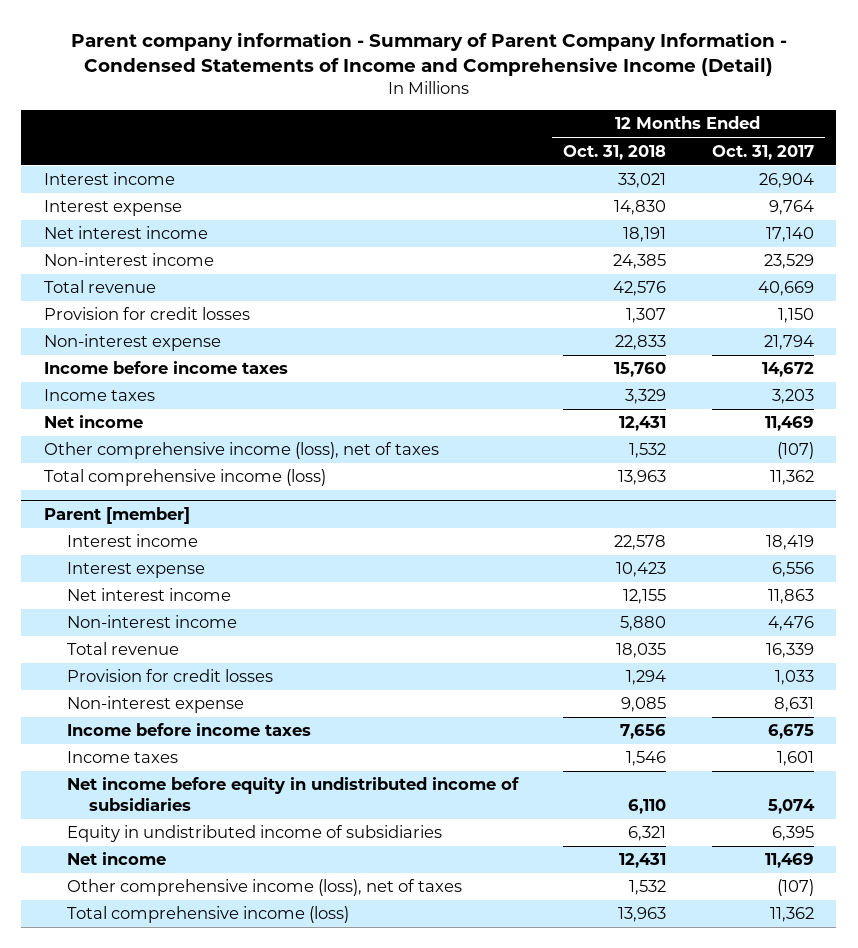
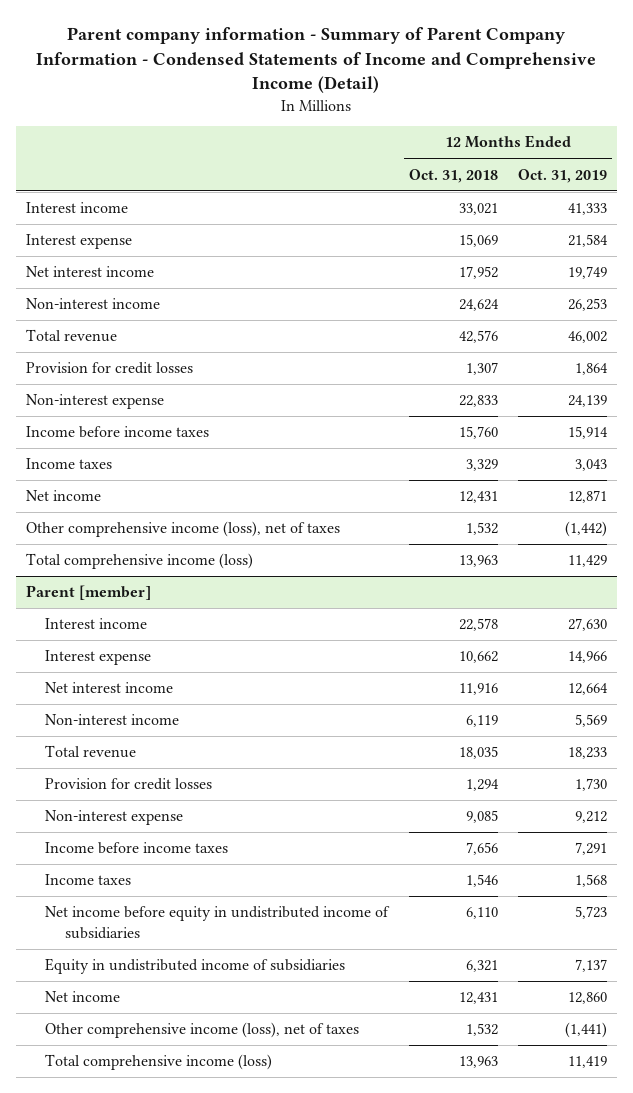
- | 12 Months Ended Oct. 31, 2018 | 12 Months Ended Oct. 31, 2017
+ | 12 Months Ended Oct. 31, 2018 | 12 Months Ended Oct. 31, 2019
- Interest expense | 14,830 | 9,764
- Net interest income | 18,191 | 17,140
- Non-interest income | 24,385 | 23,529
+ Interest expense | 15,069 | 21,584
+ Net interest income | 17,952 | 19,749
+ Non-interest income | 24,624 | 26,253
@ Parent [member]
- Interest expense | 10,423 | 6,556
- Net interest income | 12,155 | 11,863
- Non-interest income | 5,880 | 4,476
+ Interest expense | 10,662 | 14,966
+ Net interest income | 11,916 | 12,664
+ Non-interest income | 6,119 | 5,569

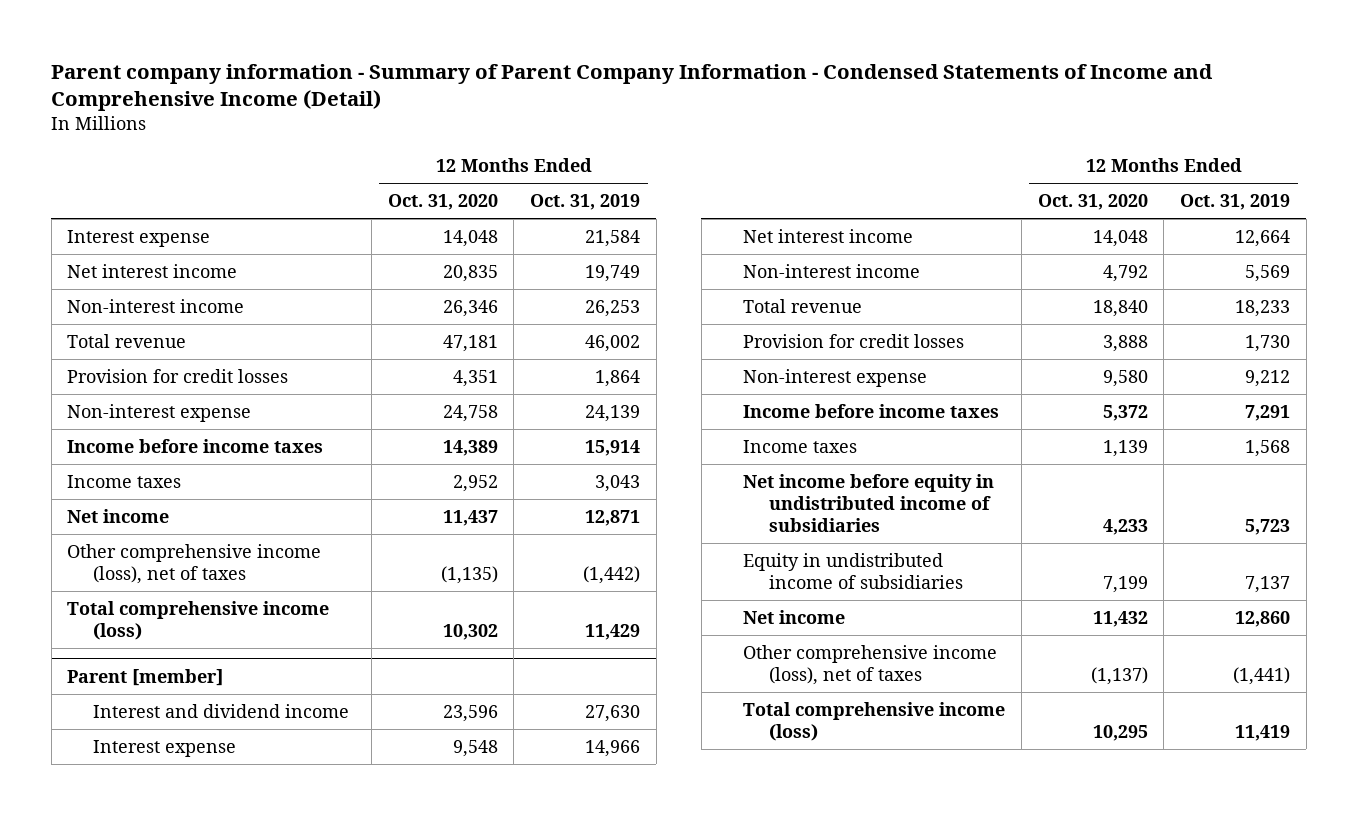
- | 12 Months Ended Oct. 31, 2018 | 12 Months Ended Oct. 31, 2019
+ | 12 Months Ended Oct. 31, 2020 | 12 Months Ended Oct. 31, 2019
- Interest income | 33,021 | 41,333
@ Parent [member]
- Interest income | 22,578 | 27,630
+ Interest and dividend income | 23,596 | 27,630

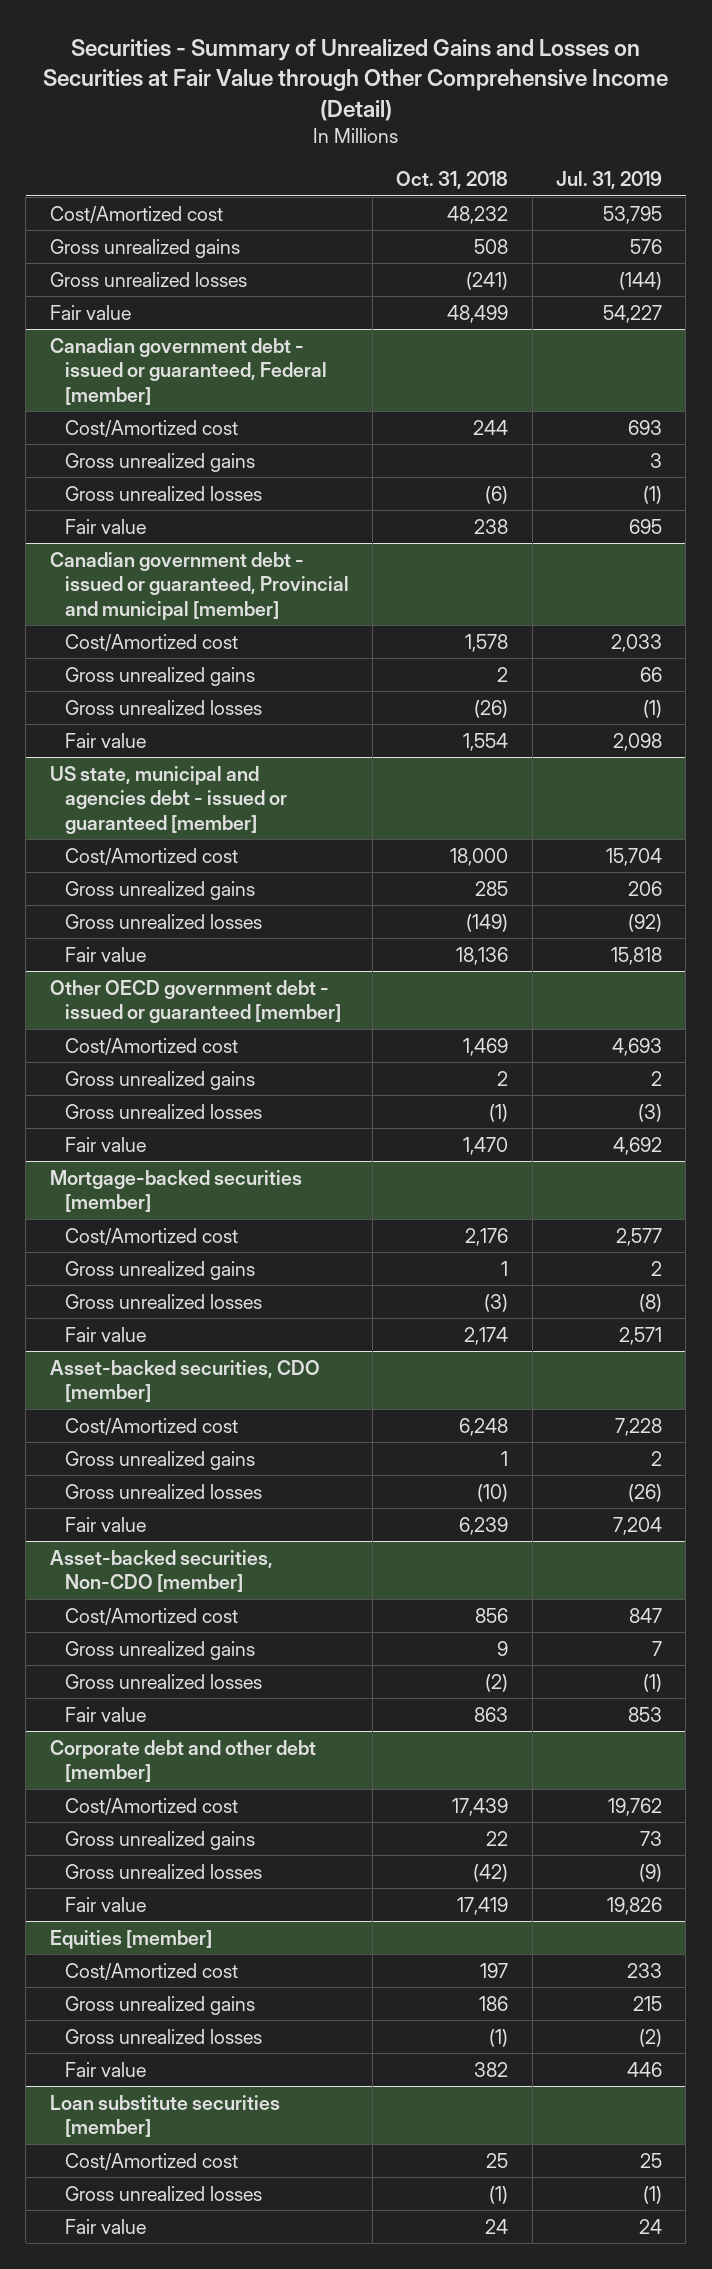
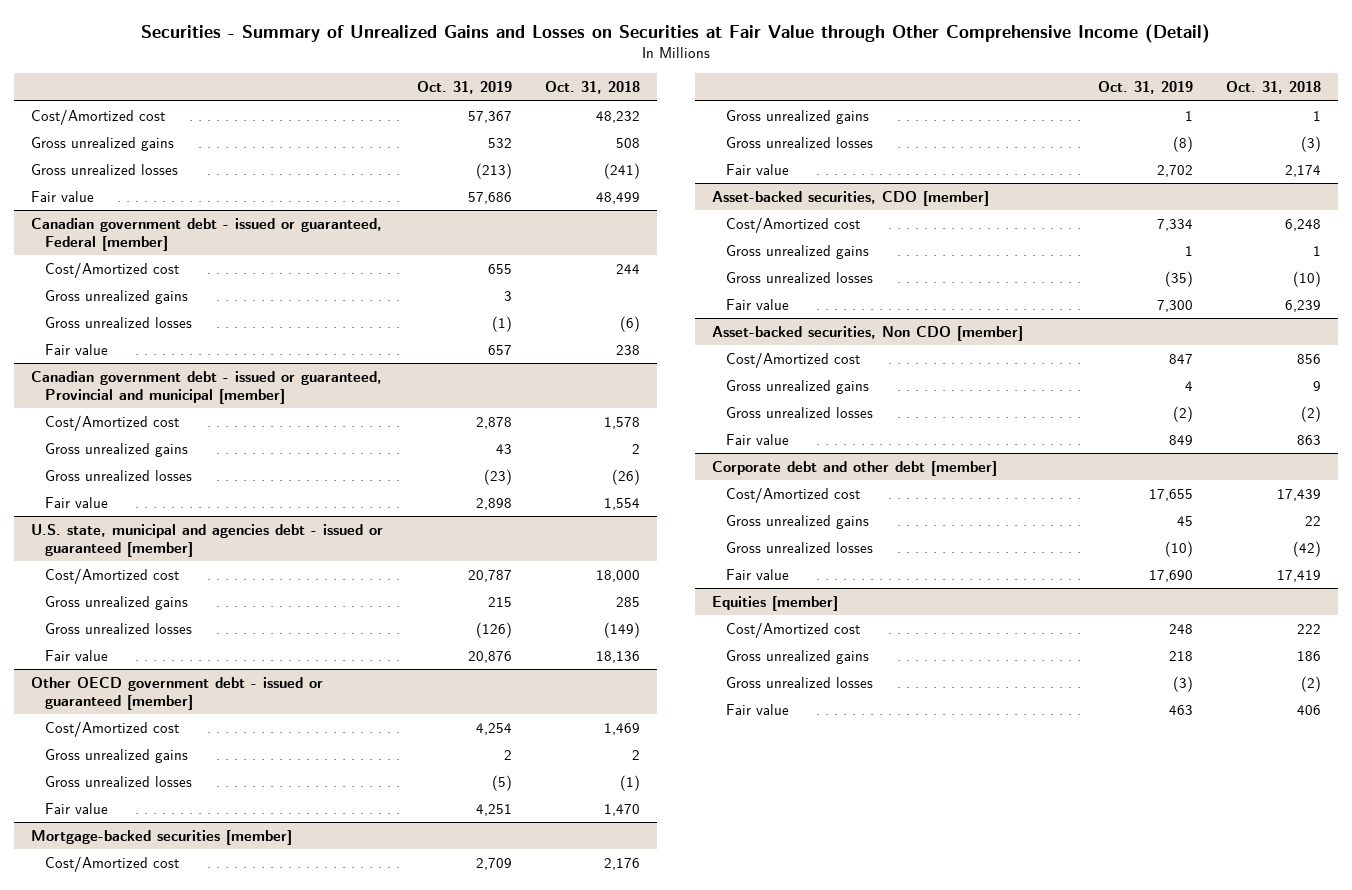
- | Oct. 31, 2018 | Jul. 31, 2019
+ | Oct. 31, 2019 | Oct. 31, 2018
- US state, municipal and agencies debt - issued or guaranteed [member]
+ U.S. state, municipal and agencies debt - issued or guaranteed [member]
- Asset-backed securities, Non-CDO [member]
+ Asset-backed securities, Non CDO [member]
@ Equities [member]
- Cost/Amortized cost | 197 | 233
+ Cost/Amortized cost | 248 | 222
- Gross unrealized losses | (1) | (2)
- Fair value | 382 | 446
- Loan substitute securities [member]
- Cost/Amortized cost | 25 | 25
- Gross unrealized losses | (1) | (1)
- Fair value | 24 | 24
@ Equities [member]
+ Gross unrealized losses | (3) | (2)
+ Fair value | 463 | 406

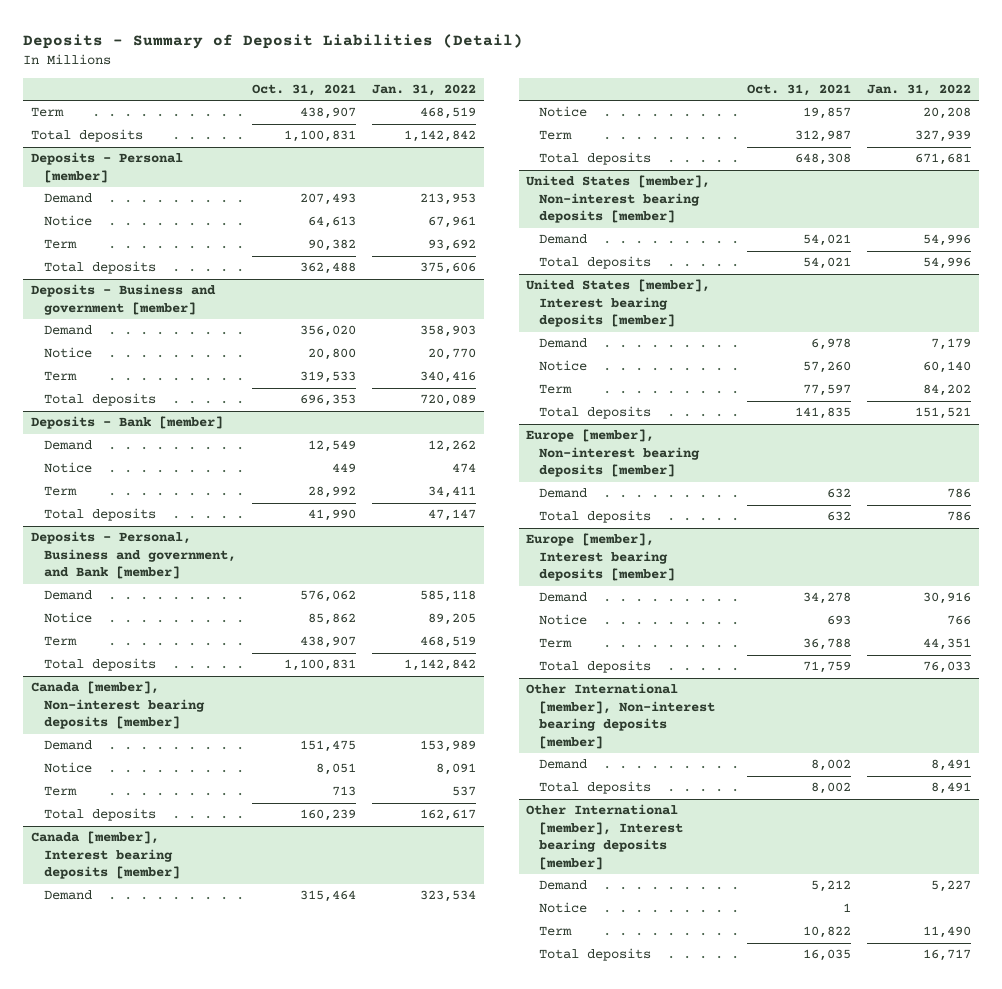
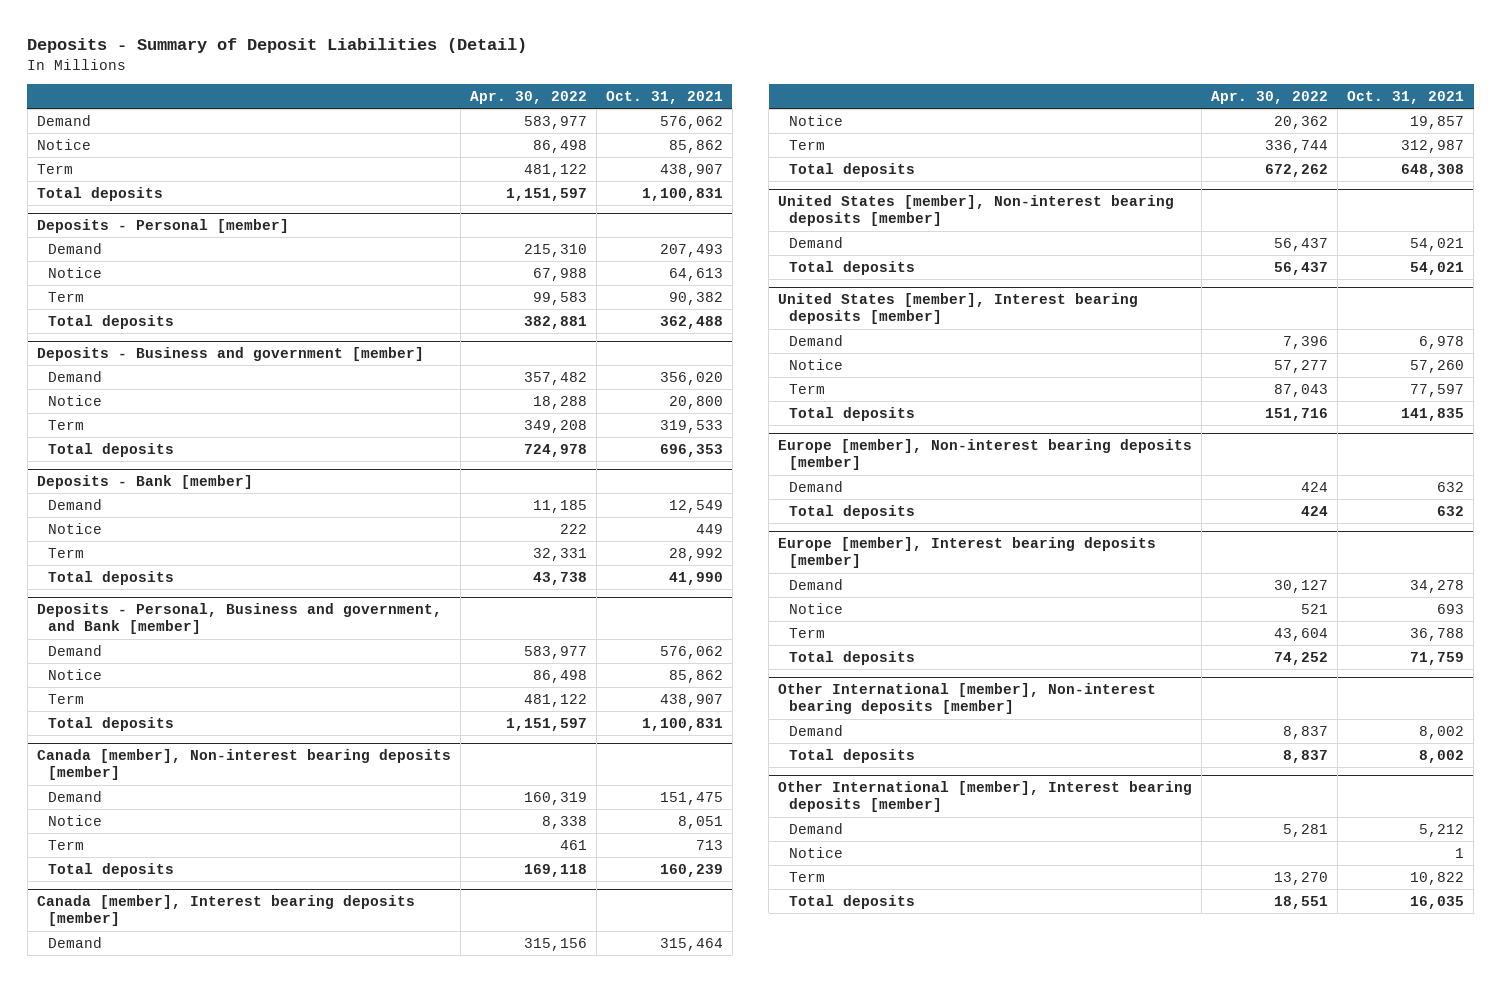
- | Oct. 31, 2021 | Jan. 31, 2022
+ | Apr. 30, 2022 | Oct. 31, 2021
+ Demand | 583,977 | 576,062
+ Notice | 86,498 | 85,862

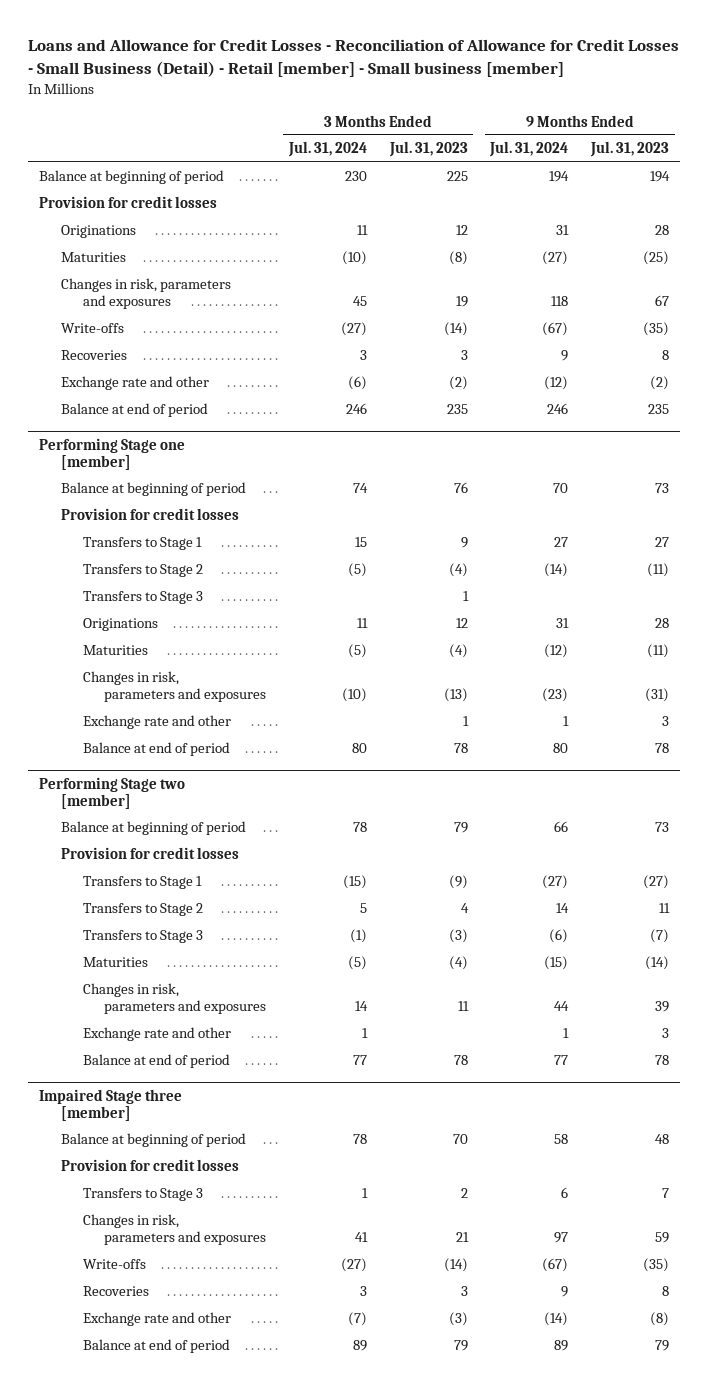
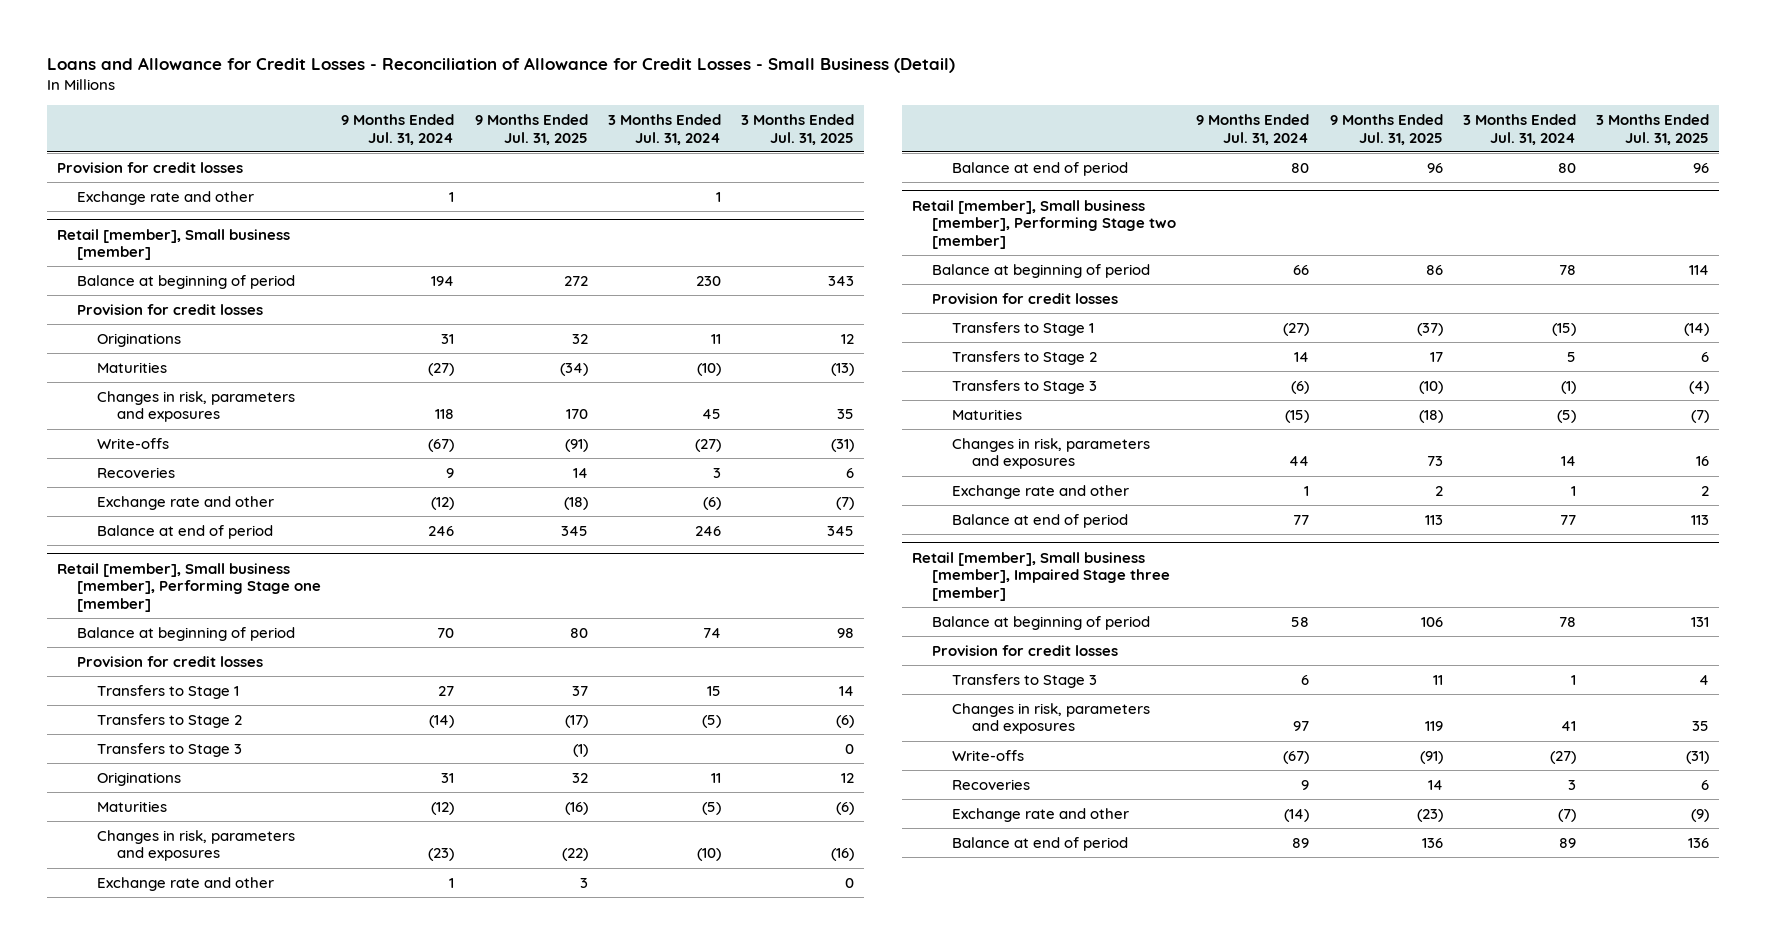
- Loans and Allowance for Credit Losses - Reconciliation of Allowance for Credit Losses - Small Business (Detail) - Retail [member] - Small business [member]
+ Loans and Allowance for Credit Losses - Reconciliation of Allowance for Credit Losses - Small Business (Detail)
- | 3 Months Ended Jul. 31, 2024 | 3 Months Ended Jul. 31, 2023 | 9 Months Ended Jul. 31, 2024 | 9 Months Ended Jul. 31, 2023
+ | 9 Months Ended Jul. 31, 2024 | 9 Months Ended Jul. 31, 2025 | 3 Months Ended Jul. 31, 2024 | 3 Months Ended Jul. 31, 2025
+ Provision for credit losses
+ Exchange rate and other | 1 | | 1 |
+ Retail [member], Small business [member]
- Performing Stage one [member]
+ Retail [member], Small business [member], Performing Stage one [member]
- Performing Stage two [member]
+ Retail [member], Small business [member], Performing Stage two [member]
- Impaired Stage three [member]
+ Retail [member], Small business [member], Impaired Stage three [member]

